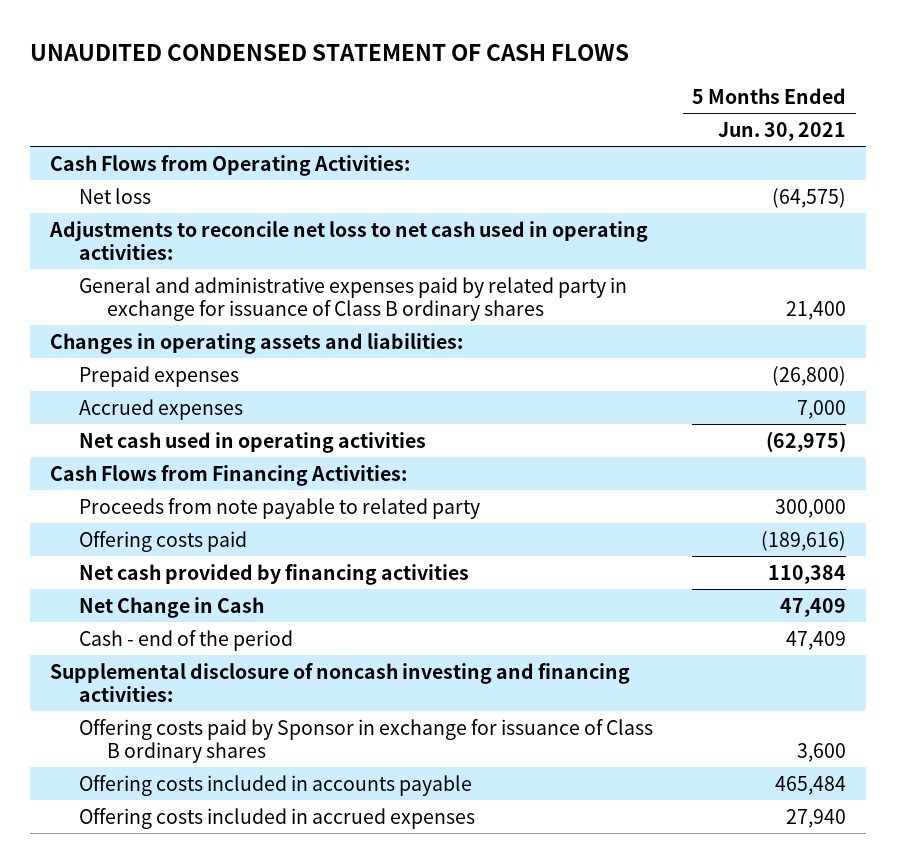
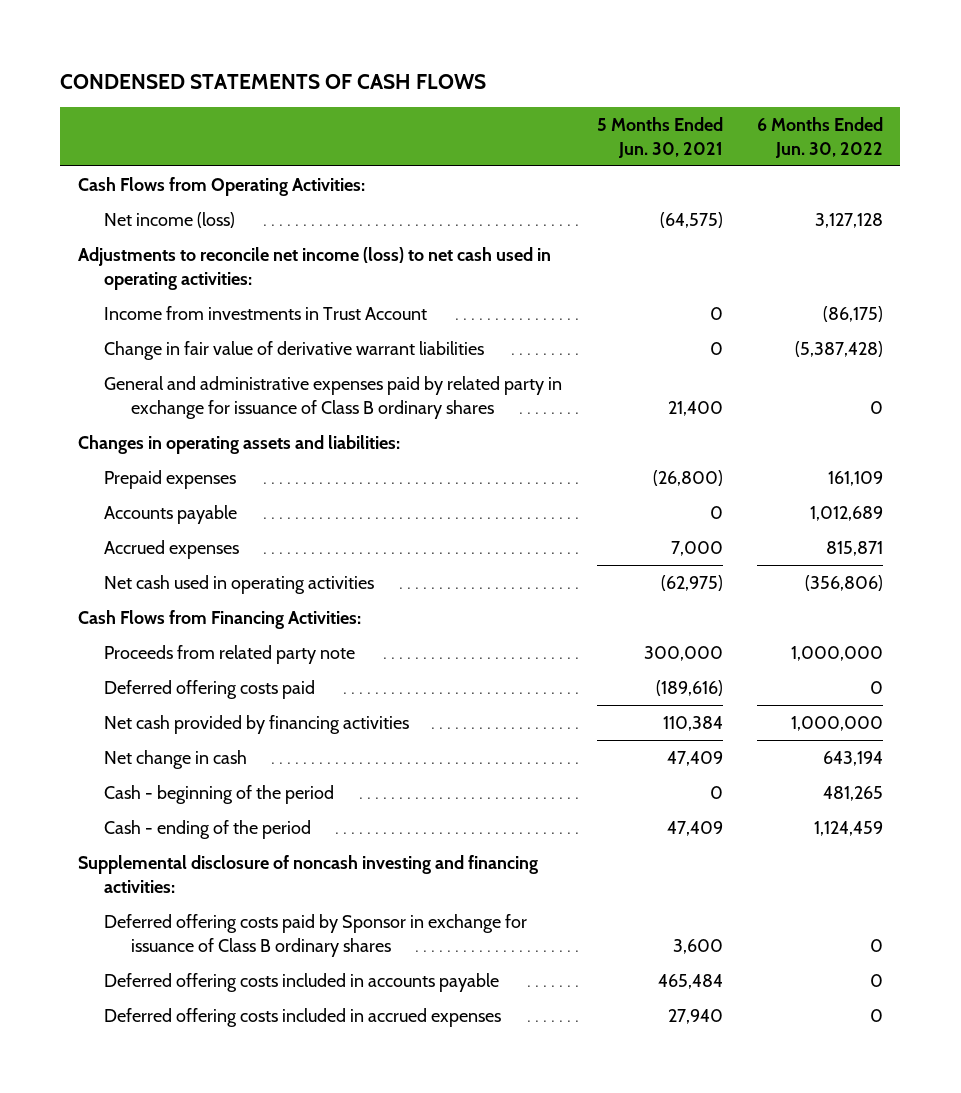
- UNAUDITED CONDENSED STATEMENT OF CASH FLOWS
+ CONDENSED STATEMENTS OF CASH FLOWS
- | 5 Months Ended Jun. 30, 2021
+ | 5 Months Ended Jun. 30, 2021 | 6 Months Ended Jun. 30, 2022
- Net loss | (64,575)
- Adjustments to reconcile net loss to net cash used in operating activities:
+ Net income (loss) | (64,575) | 3,127,128
+ Adjustments to reconcile net income (loss) to net cash used in operating activities:
+ Income from investments in Trust Account | 0 | (86,175)
+ Change in fair value of derivative warrant liabilities | 0 | (5,387,428)
+ Accounts payable | 0 | 1,012,689
- Proceeds from note payable to related party | 300,000
- Offering costs paid | (189,616)
+ Proceeds from related party note | 300,000 | 1,000,000
+ Deferred offering costs paid | (189,616) | 0
- Net Change in Cash | 47,409
- Cash - end of the period | 47,409
+ Net change in cash | 47,409 | 643,194
+ Cash - beginning of the period | 0 | 481,265
+ Cash - ending of the period | 47,409 | 1,124,459
- Offering costs paid by Sponsor in exchange for issuance of Class B ordinary shares | 3,600
- Offering costs included in accounts payable | 465,484
- Offering costs included in accrued expenses | 27,940
+ Deferred offering costs paid by Sponsor in exchange for issuance of Class B ordinary shares | 3,600 | 0
+ Deferred offering costs included in accounts payable | 465,484 | 0
+ Deferred offering costs included in accrued expenses | 27,940 | 0

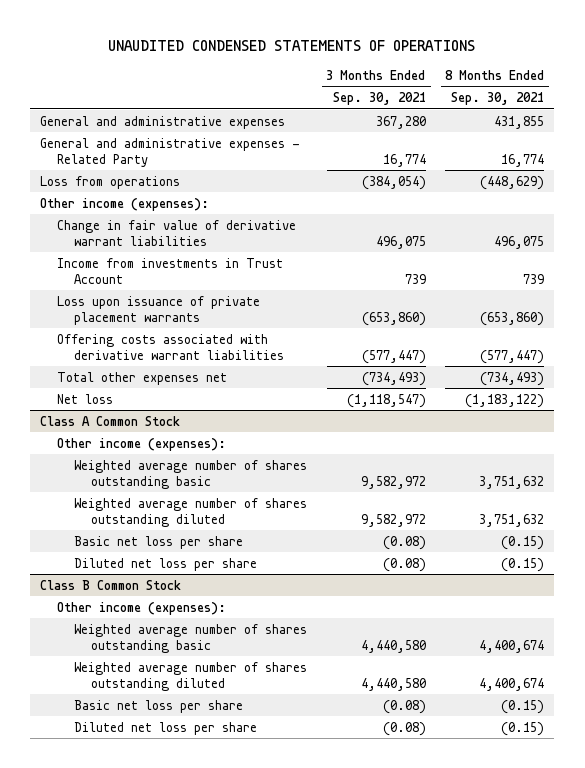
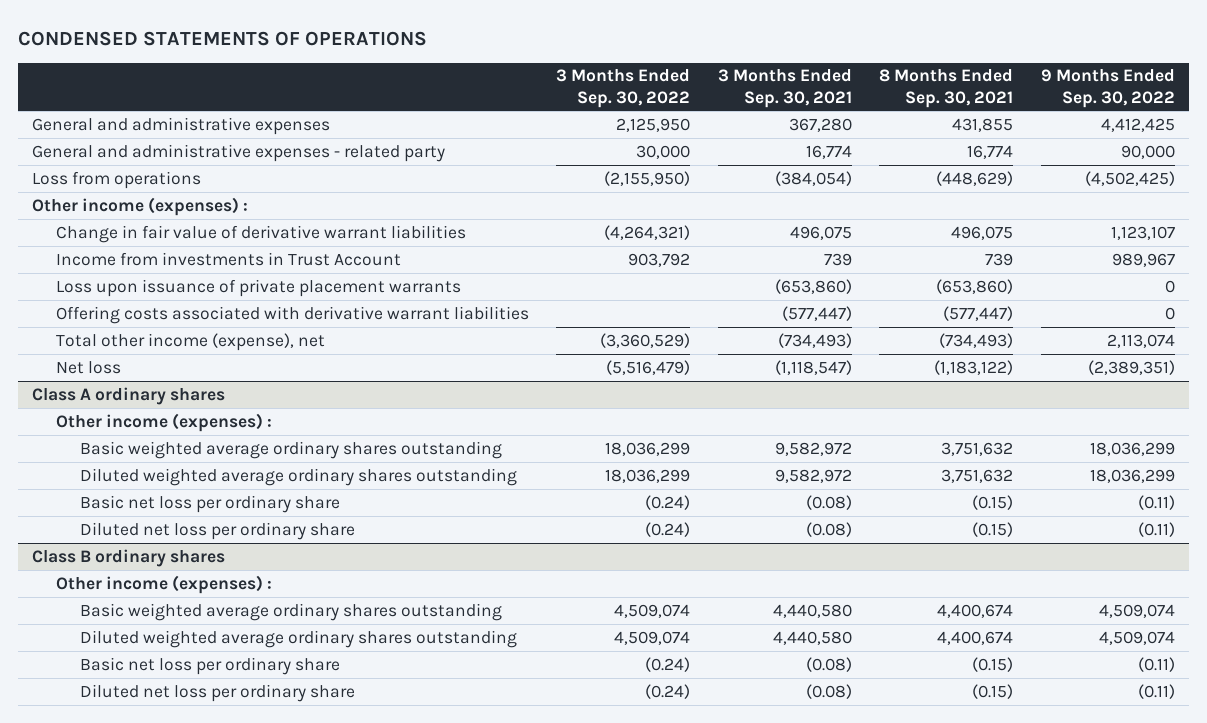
- UNAUDITED CONDENSED STATEMENTS OF OPERATIONS
+ CONDENSED STATEMENTS OF OPERATIONS
- | 3 Months Ended Sep. 30, 2021 | 8 Months Ended Sep. 30, 2021
+ | 3 Months Ended Sep. 30, 2022 | 3 Months Ended Sep. 30, 2021 | 8 Months Ended Sep. 30, 2021 | 9 Months Ended Sep. 30, 2022
- General and administrative expenses - Related Party | 16,774 | 16,774
+ General and administrative expenses - related party | 30,000 | 16,774 | 16,774 | 90,000
- Other income (expenses):
+ Other income (expenses) :
- Total other expenses net | (734,493) | (734,493)
+ Total other income (expense), net | (3,360,529) | (734,493) | (734,493) | 2,113,074
- Class A Common Stock
- Other income (expenses):
- Weighted average number of shares outstanding basic | 9,582,972 | 3,751,632
- Weighted average number of shares outstanding diluted | 9,582,972 | 3,751,632
- Basic net loss per share | (0.08) | (0.15)
- Diluted net loss per share | (0.08) | (0.15)
- Class B Common Stock
- Other income (expenses):
- Weighted average number of shares outstanding basic | 4,440,580 | 4,400,674
- Weighted average number of shares outstanding diluted | 4,440,580 | 4,400,674
- Basic net loss per share | (0.08) | (0.15)
- Diluted net loss per share | (0.08) | (0.15)
+ Class A ordinary shares
+ Other income (expenses) :
+ Basic weighted average ordinary shares outstanding | 18,036,299 | 9,582,972 | 3,751,632 | 18,036,299
+ Diluted weighted average ordinary shares outstanding | 18,036,299 | 9,582,972 | 3,751,632 | 18,036,299
+ Basic net loss per ordinary share | (0.24) | (0.08) | (0.15) | (0.11)
+ Diluted net loss per ordinary share | (0.24) | (0.08) | (0.15) | (0.11)
+ Class B ordinary shares
+ Other income (expenses) :
+ Basic weighted average ordinary shares outstanding | 4,509,074 | 4,440,580 | 4,400,674 | 4,509,074
+ Diluted weighted average ordinary shares outstanding | 4,509,074 | 4,440,580 | 4,400,674 | 4,509,074
+ Basic net loss per ordinary share | (0.24) | (0.08) | (0.15) | (0.11)
+ Diluted net loss per ordinary share | (0.24) | (0.08) | (0.15) | (0.11)

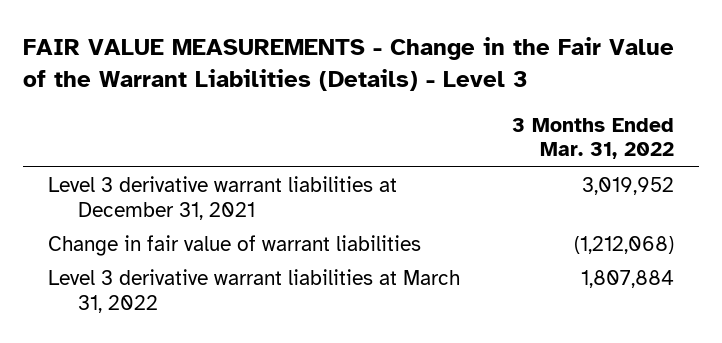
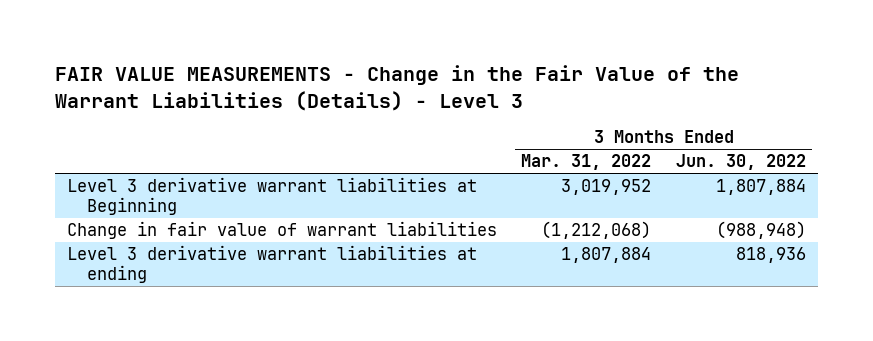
- | 3 Months Ended Mar. 31, 2022
+ | 3 Months Ended Mar. 31, 2022 | 3 Months Ended Jun. 30, 2022
- Level 3 derivative warrant liabilities at December 31, 2021 | 3,019,952
+ Level 3 derivative warrant liabilities at Beginning | 3,019,952 | 1,807,884
- Level 3 derivative warrant liabilities at March 31, 2022 | 1,807,884
+ Level 3 derivative warrant liabilities at ending | 1,807,884 | 818,936

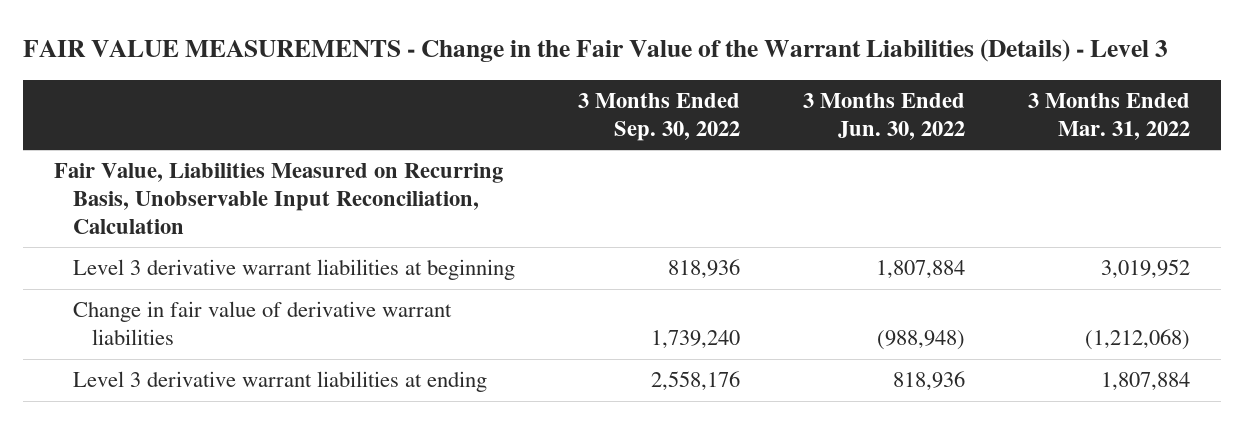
- | 3 Months Ended Mar. 31, 2022 | 3 Months Ended Jun. 30, 2022
+ | 3 Months Ended Sep. 30, 2022 | 3 Months Ended Jun. 30, 2022 | 3 Months Ended Mar. 31, 2022
- Level 3 derivative warrant liabilities at Beginning | 3,019,952 | 1,807,884
- Change in fair value of warrant liabilities | (1,212,068) | (988,948)
+ Fair Value, Liabilities Measured on Recurring Basis, Unobservable Input Reconciliation, Calculation
+ Level 3 derivative warrant liabilities at beginning | 818,936 | 1,807,884 | 3,019,952
+ Change in fair value of derivative warrant liabilities | 1,739,240 | (988,948) | (1,212,068)

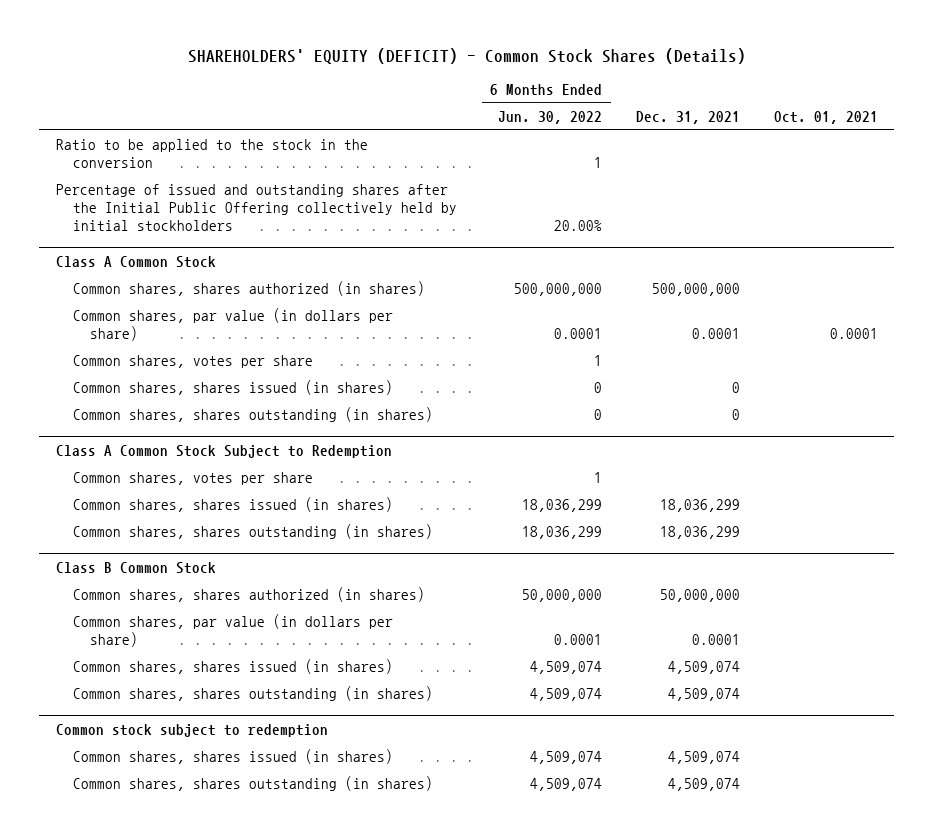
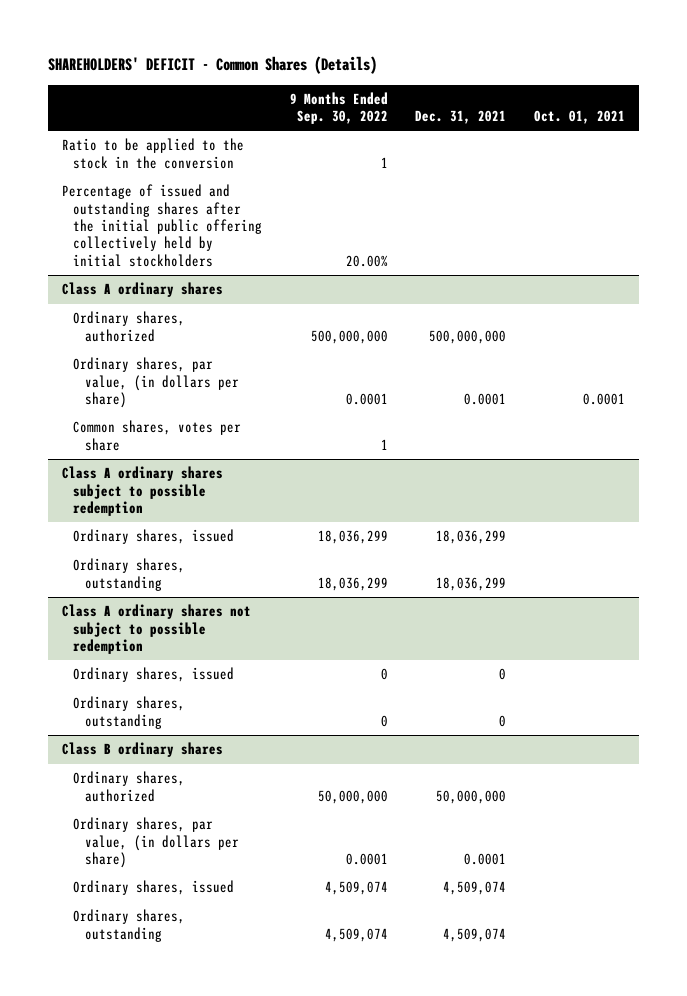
- SHAREHOLDERS' EQUITY (DEFICIT) - Common Stock Shares (Details)
+ SHAREHOLDERS' DEFICIT - Common Shares (Details)
- | 6 Months Ended Jun. 30, 2022 | Dec. 31, 2021 | Oct. 01, 2021
+ | 9 Months Ended Sep. 30, 2022 | Dec. 31, 2021 | Oct. 01, 2021
- Percentage of issued and outstanding shares after the Initial Public Offering collectively held by initial stockholders | 20.00% | |
- Class A Common Stock
- Common shares, shares authorized (in shares) | 500,000,000 | 500,000,000 |
- Common shares, par value (in dollars per share) | 0.0001 | 0.0001 | 0.0001
- Common shares, votes per share | 1 | |
- Common shares, shares issued (in shares) | 0 | 0 |
- Common shares, shares outstanding (in shares) | 0 | 0 |
- Class A Common Stock Subject to Redemption
+ Percentage of issued and outstanding shares after the initial public offering collectively held by initial stockholders | 20.00% | |
+ Class A ordinary shares
+ Ordinary shares, authorized | 500,000,000 | 500,000,000 |
+ Ordinary shares, par value, (in dollars per share) | 0.0001 | 0.0001 | 0.0001
- Common shares, shares issued (in shares) | 18,036,299 | 18,036,299 |
- Common shares, shares outstanding (in shares) | 18,036,299 | 18,036,299 |
- Class B Common Stock
- Common shares, shares authorized (in shares) | 50,000,000 | 50,000,000 |
- Common shares, par value (in dollars per share) | 0.0001 | 0.0001 |
- Common shares, shares issued (in shares) | 4,509,074 | 4,509,074 |
- Common shares, shares outstanding (in shares) | 4,509,074 | 4,509,074 |
- Common stock subject to redemption
- Common shares, shares issued (in shares) | 4,509,074 | 4,509,074 |
- Common shares, shares outstanding (in shares) | 4,509,074 | 4,509,074 |
+ Class A ordinary shares subject to possible redemption
+ Ordinary shares, issued | 18,036,299 | 18,036,299 |
+ Ordinary shares, outstanding | 18,036,299 | 18,036,299 |
+ Class A ordinary shares not subject to possible redemption
+ Ordinary shares, issued | 0 | 0 |
+ Ordinary shares, outstanding | 0 | 0 |
+ Class B ordinary shares
+ Ordinary shares, authorized | 50,000,000 | 50,000,000 |
+ Ordinary shares, par value, (in dollars per share) | 0.0001 | 0.0001 |
+ Ordinary shares, issued | 4,509,074 | 4,509,074 |
+ Ordinary shares, outstanding | 4,509,074 | 4,509,074 |

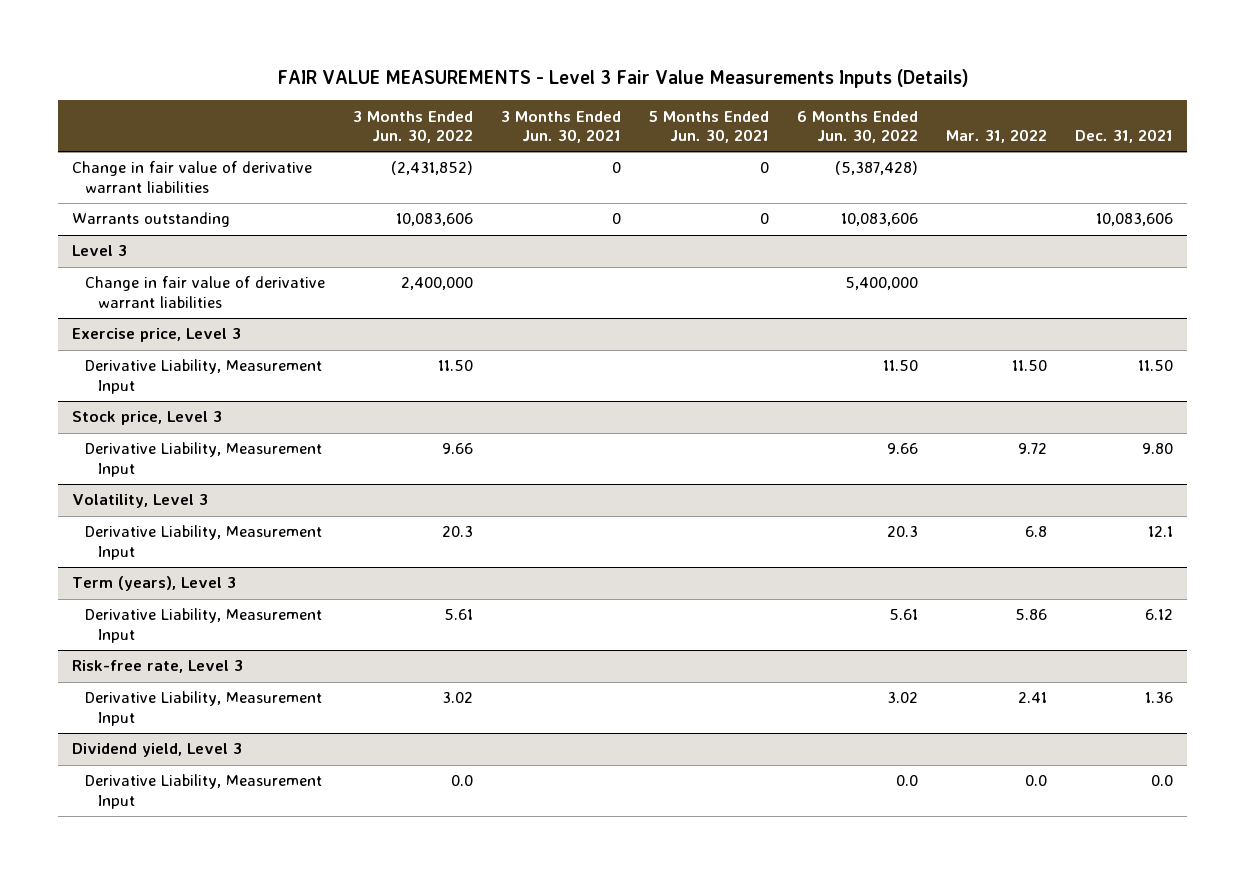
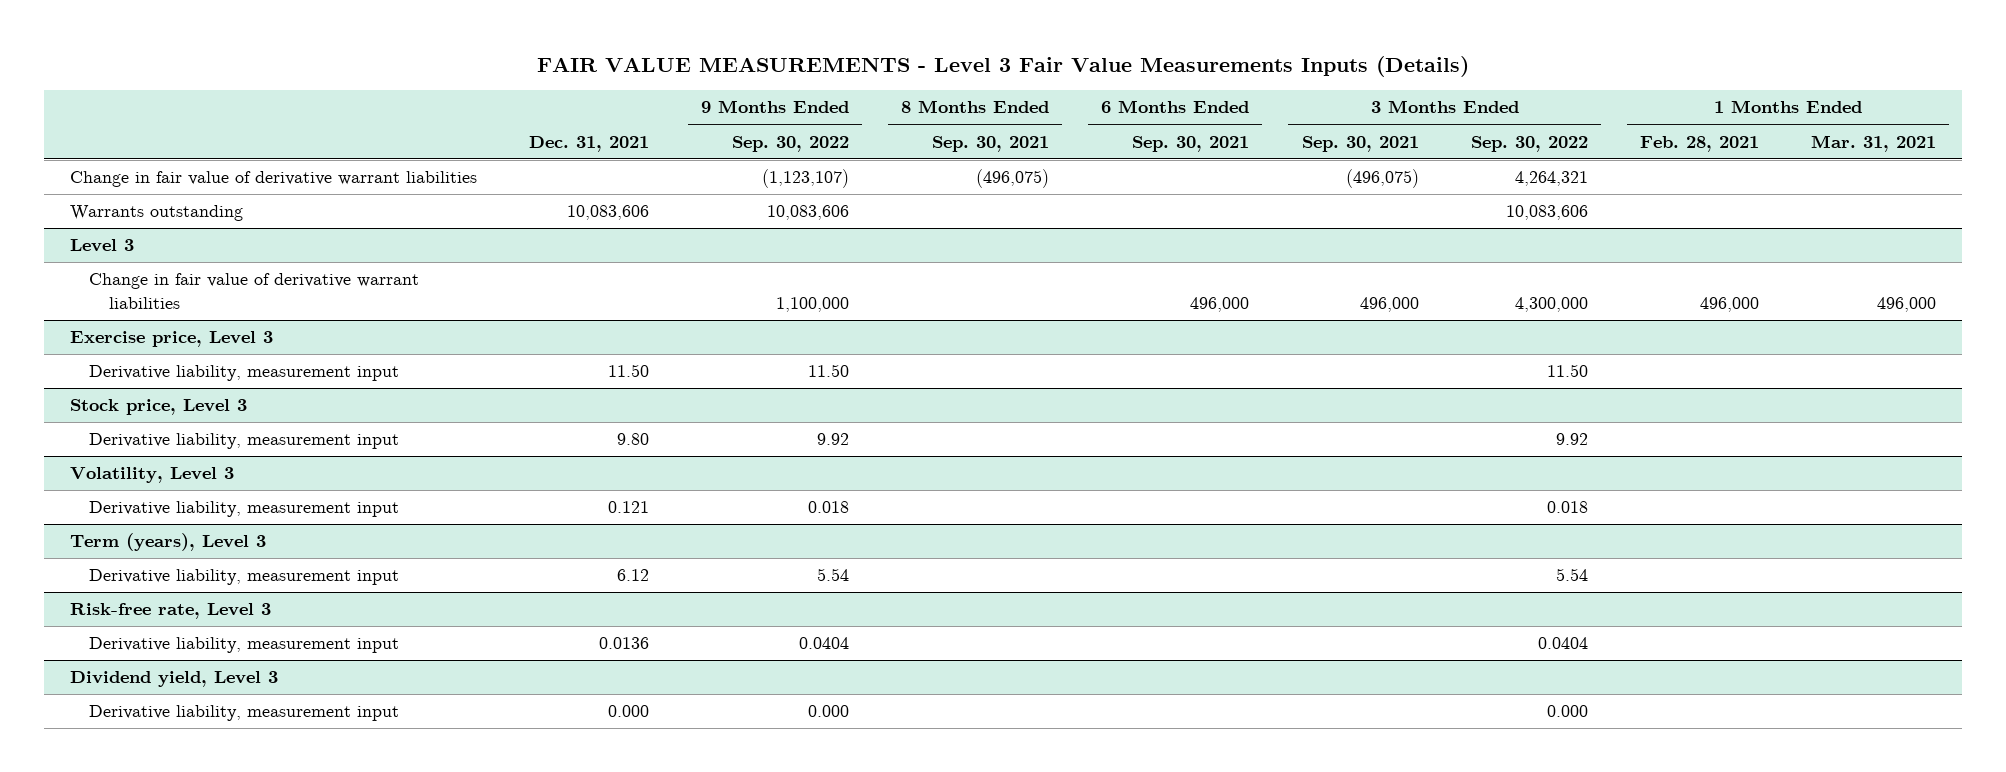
- | 3 Months Ended Jun. 30, 2022 | 3 Months Ended Jun. 30, 2021 | 5 Months Ended Jun. 30, 2021 | 6 Months Ended Jun. 30, 2022 | Mar. 31, 2022 | Dec. 31, 2021
+ | Dec. 31, 2021 | 9 Months Ended Sep. 30, 2022 | 8 Months Ended Sep. 30, 2021 | 6 Months Ended Sep. 30, 2021 | 3 Months Ended Sep. 30, 2021 | 3 Months Ended Sep. 30, 2022 | 1 Months Ended Feb. 28, 2021 | 1 Months Ended Mar. 31, 2021
@ Exercise price, Level 3
- Derivative Liability, Measurement Input | 11.50 | | | 11.50 | 11.50 | 11.50
+ Derivative liability, measurement input | 11.50 | 11.50 | | | | 11.50 | |
@ Stock price, Level 3
- Derivative Liability, Measurement Input | 9.66 | | | 9.66 | 9.72 | 9.80
+ Derivative liability, measurement input | 9.80 | 9.92 | | | | 9.92 | |
@ Volatility, Level 3
- Derivative Liability, Measurement Input | 20.3 | | | 20.3 | 6.8 | 12.1
+ Derivative liability, measurement input | 0.121 | 0.018 | | | | 0.018 | |
@ Term (years), Level 3
- Derivative Liability, Measurement Input | 5.61 | | | 5.61 | 5.86 | 6.12
+ Derivative liability, measurement input | 6.12 | 5.54 | | | | 5.54 | |
@ Risk-free rate, Level 3
- Derivative Liability, Measurement Input | 3.02 | | | 3.02 | 2.41 | 1.36
+ Derivative liability, measurement input | 0.0136 | 0.0404 | | | | 0.0404 | |
@ Dividend yield, Level 3
- Derivative Liability, Measurement Input | 0.0 | | | 0.0 | 0.0 | 0.0
+ Derivative liability, measurement input | 0.000 | 0.000 | | | | 0.000 | |

